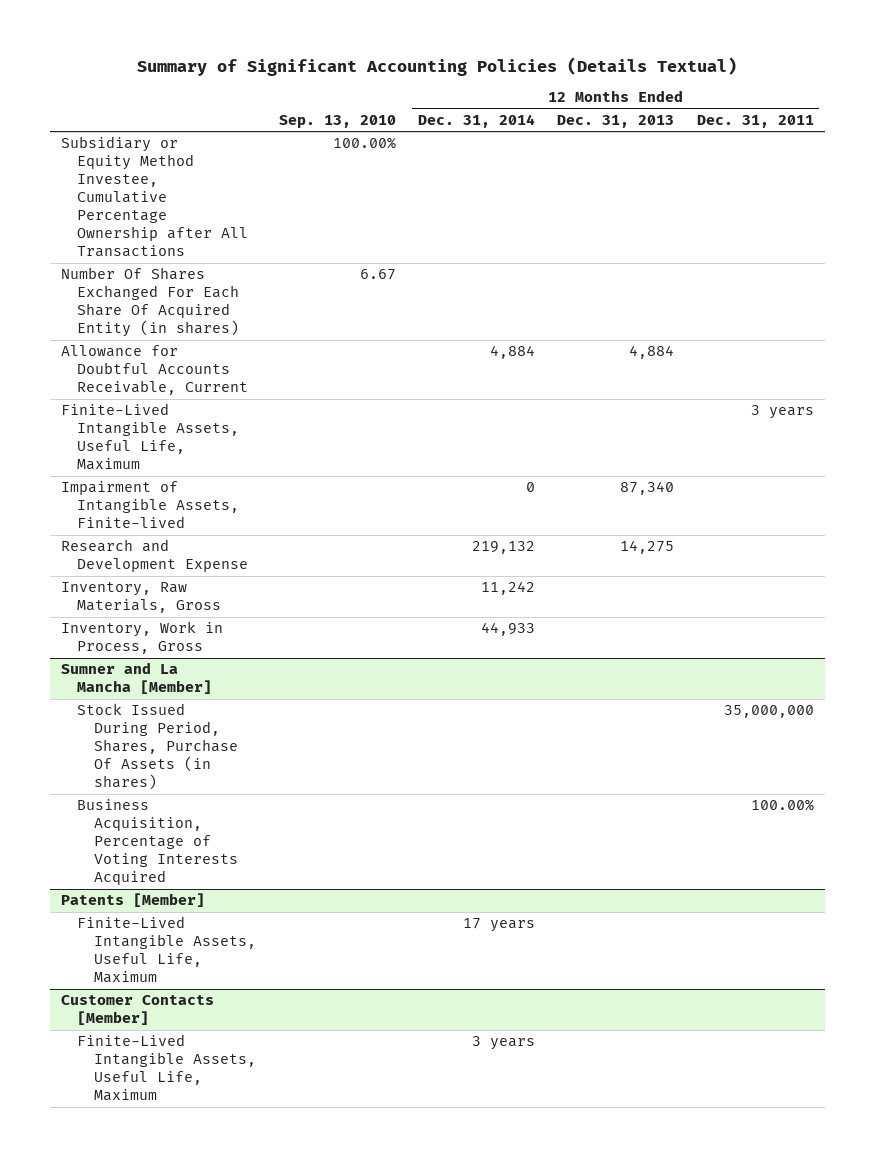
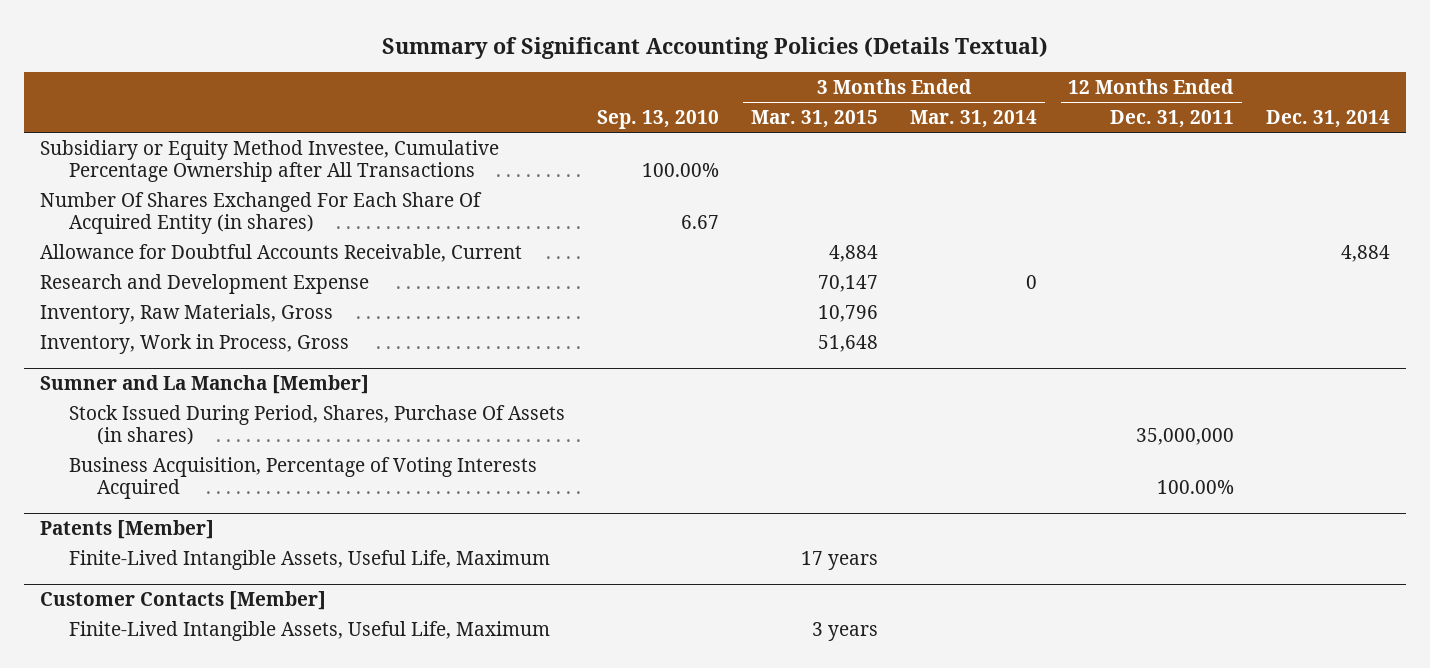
- | Sep. 13, 2010 | 12 Months Ended Dec. 31, 2014 | 12 Months Ended Dec. 31, 2013 | 12 Months Ended Dec. 31, 2011
+ | Sep. 13, 2010 | 3 Months Ended Mar. 31, 2015 | 3 Months Ended Mar. 31, 2014 | 12 Months Ended Dec. 31, 2011 | Dec. 31, 2014
- Finite-Lived Intangible Assets, Useful Life, Maximum | | | | 3 years
- Impairment of Intangible Assets, Finite-lived | | 0 | 87,340 |

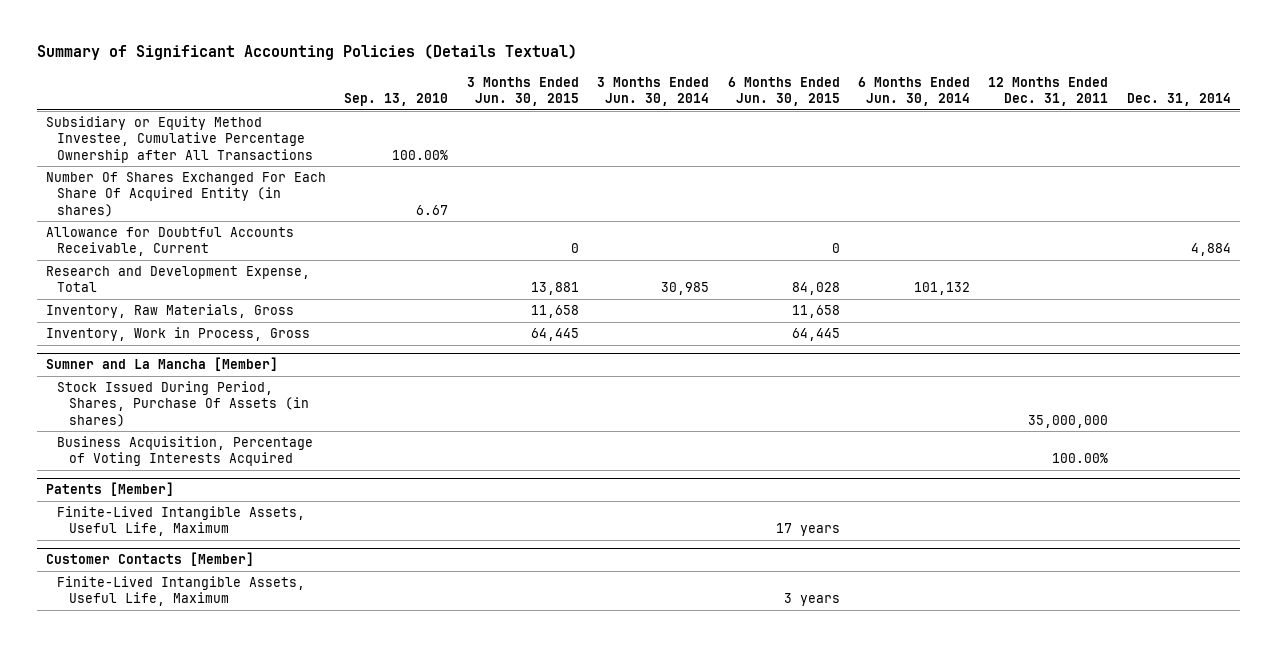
- | Sep. 13, 2010 | 3 Months Ended Mar. 31, 2015 | 3 Months Ended Mar. 31, 2014 | 12 Months Ended Dec. 31, 2011 | Dec. 31, 2014
+ | Sep. 13, 2010 | 3 Months Ended Jun. 30, 2015 | 3 Months Ended Jun. 30, 2014 | 6 Months Ended Jun. 30, 2015 | 6 Months Ended Jun. 30, 2014 | 12 Months Ended Dec. 31, 2011 | Dec. 31, 2014
- Research and Development Expense | | 70,147 | 0 | |
+ Research and Development Expense, Total | | 13,881 | 30,985 | 84,028 | 101,132 | |

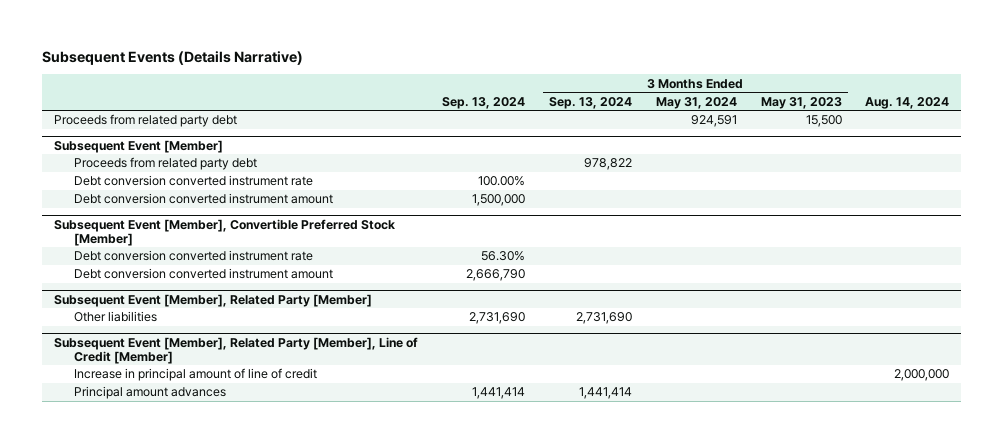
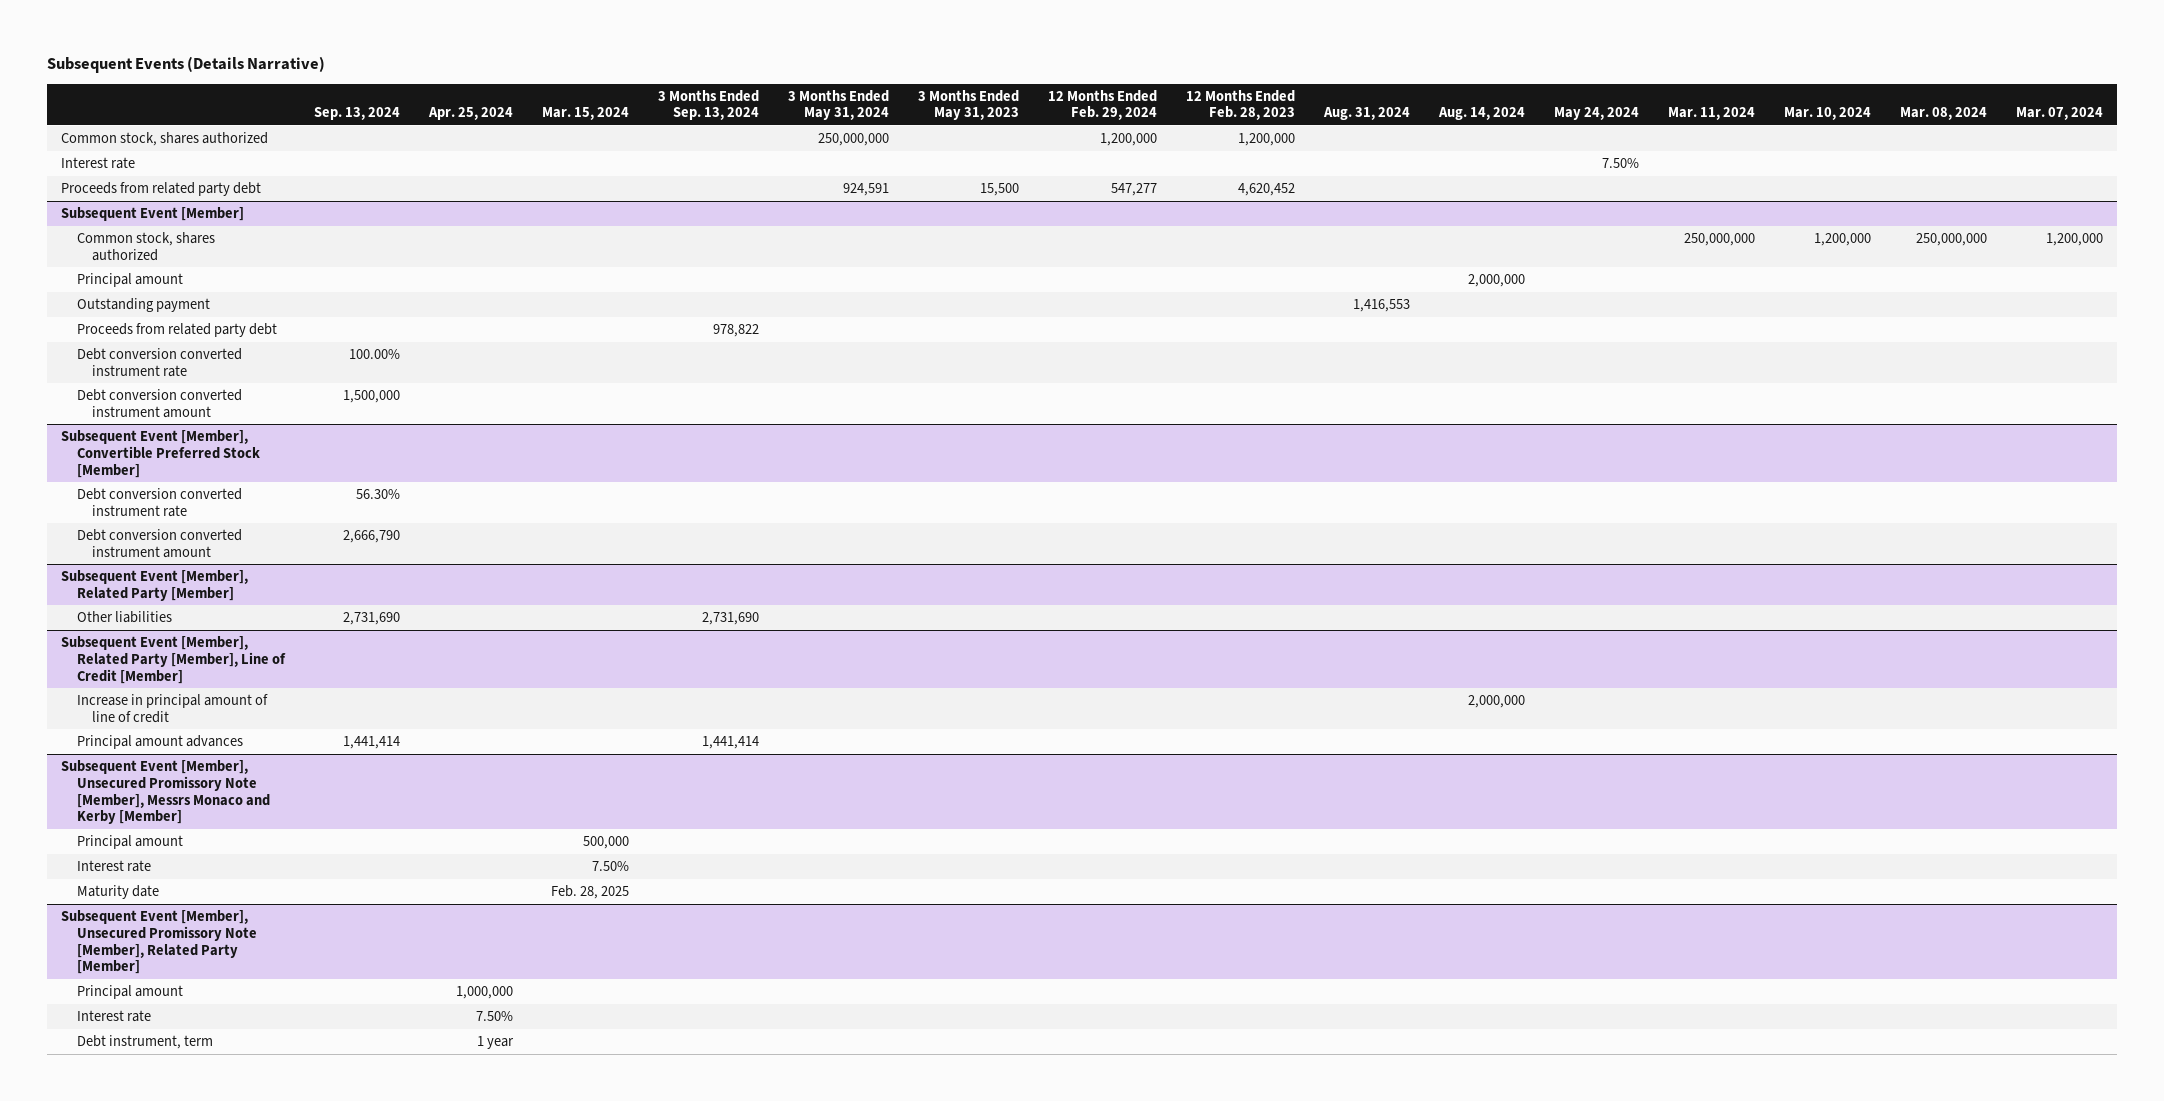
- | Sep. 13, 2024 | 3 Months Ended Sep. 13, 2024 | 3 Months Ended May 31, 2024 | 3 Months Ended May 31, 2023 | Aug. 14, 2024
+ | Sep. 13, 2024 | Apr. 25, 2024 | Mar. 15, 2024 | 3 Months Ended Sep. 13, 2024 | 3 Months Ended May 31, 2024 | 3 Months Ended May 31, 2023 | 12 Months Ended Feb. 29, 2024 | 12 Months Ended Feb. 28, 2023 | Aug. 31, 2024 | Aug. 14, 2024 | May 24, 2024 | Mar. 11, 2024 | Mar. 10, 2024 | Mar. 08, 2024 | Mar. 07, 2024
+ Common stock, shares authorized | | | | | 250,000,000 | | 1,200,000 | 1,200,000 | | | | | | |
+ Interest rate | | | | | | | | | | | 7.50% | | | |
@ Subsequent Event [Member]
+ Common stock, shares authorized | | | | | | | | | | | | 250,000,000 | 1,200,000 | 250,000,000 | 1,200,000
+ Principal amount | | | | | | | | | | 2,000,000 | | | | |
+ Outstanding payment | | | | | | | | | 1,416,553 | | | | | |
+ Subsequent Event [Member], Unsecured Promissory Note [Member], Messrs Monaco and Kerby [Member]
+ Principal amount | | | 500,000 | | | | | | | | | | | |
+ Interest rate | | | 7.50% | | | | | | | | | | | |
+ Maturity date | | | Feb. 28, 2025 | | | | | | | | | | | |
+ Subsequent Event [Member], Unsecured Promissory Note [Member], Related Party [Member]
+ Principal amount | | 1,000,000 | | | | | | | | | | | | |
+ Interest rate | | 7.50% | | | | | | | | | | | | |
+ Debt instrument, term | | 1 year | | | | | | | | | | | | |

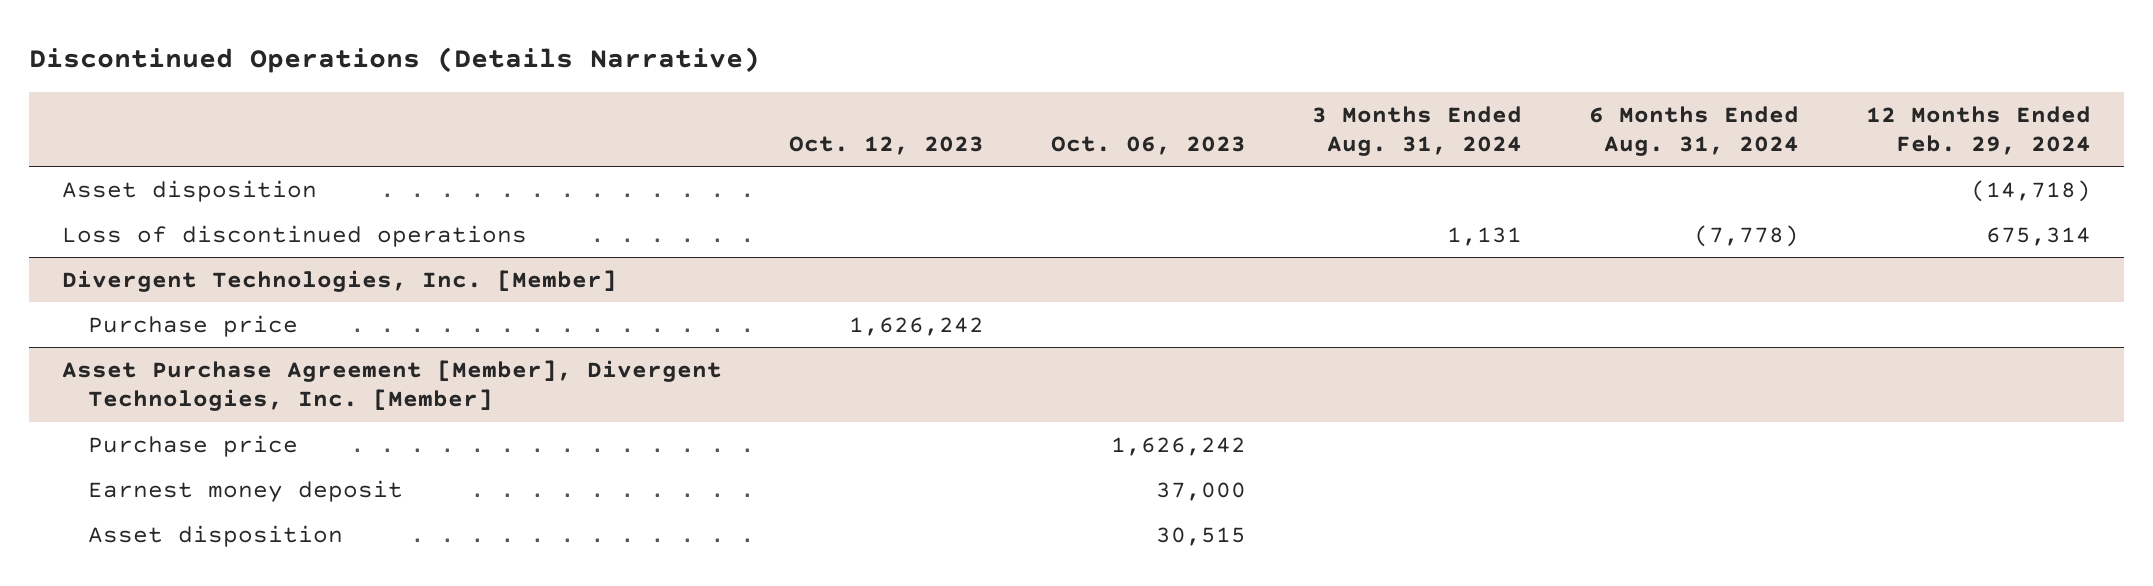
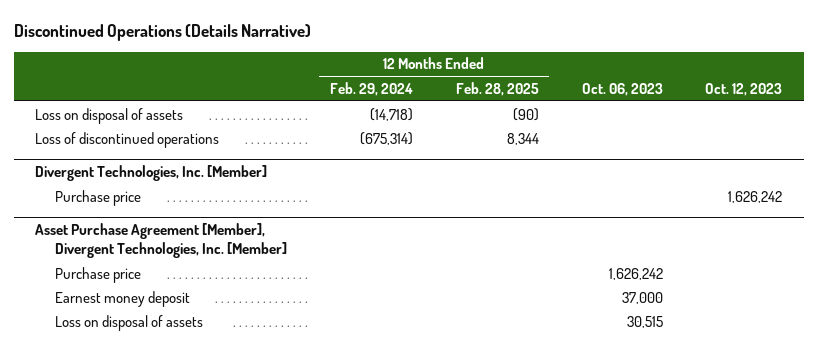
- | Oct. 12, 2023 | Oct. 06, 2023 | 3 Months Ended Aug. 31, 2024 | 6 Months Ended Aug. 31, 2024 | 12 Months Ended Feb. 29, 2024
+ | 12 Months Ended Feb. 29, 2024 | 12 Months Ended Feb. 28, 2025 | Oct. 06, 2023 | Oct. 12, 2023
- Asset disposition | | | | | (14,718)
- Loss of discontinued operations | | | 1,131 | (7,778) | 675,314
+ Loss on disposal of assets | (14,718) | (90) | |
+ Loss of discontinued operations | (675,314) | 8,344 | |
@ Asset Purchase Agreement [Member], Divergent Technologies, Inc. [Member]
- Asset disposition | | 30,515 | | |
+ Loss on disposal of assets | | | 30,515 |

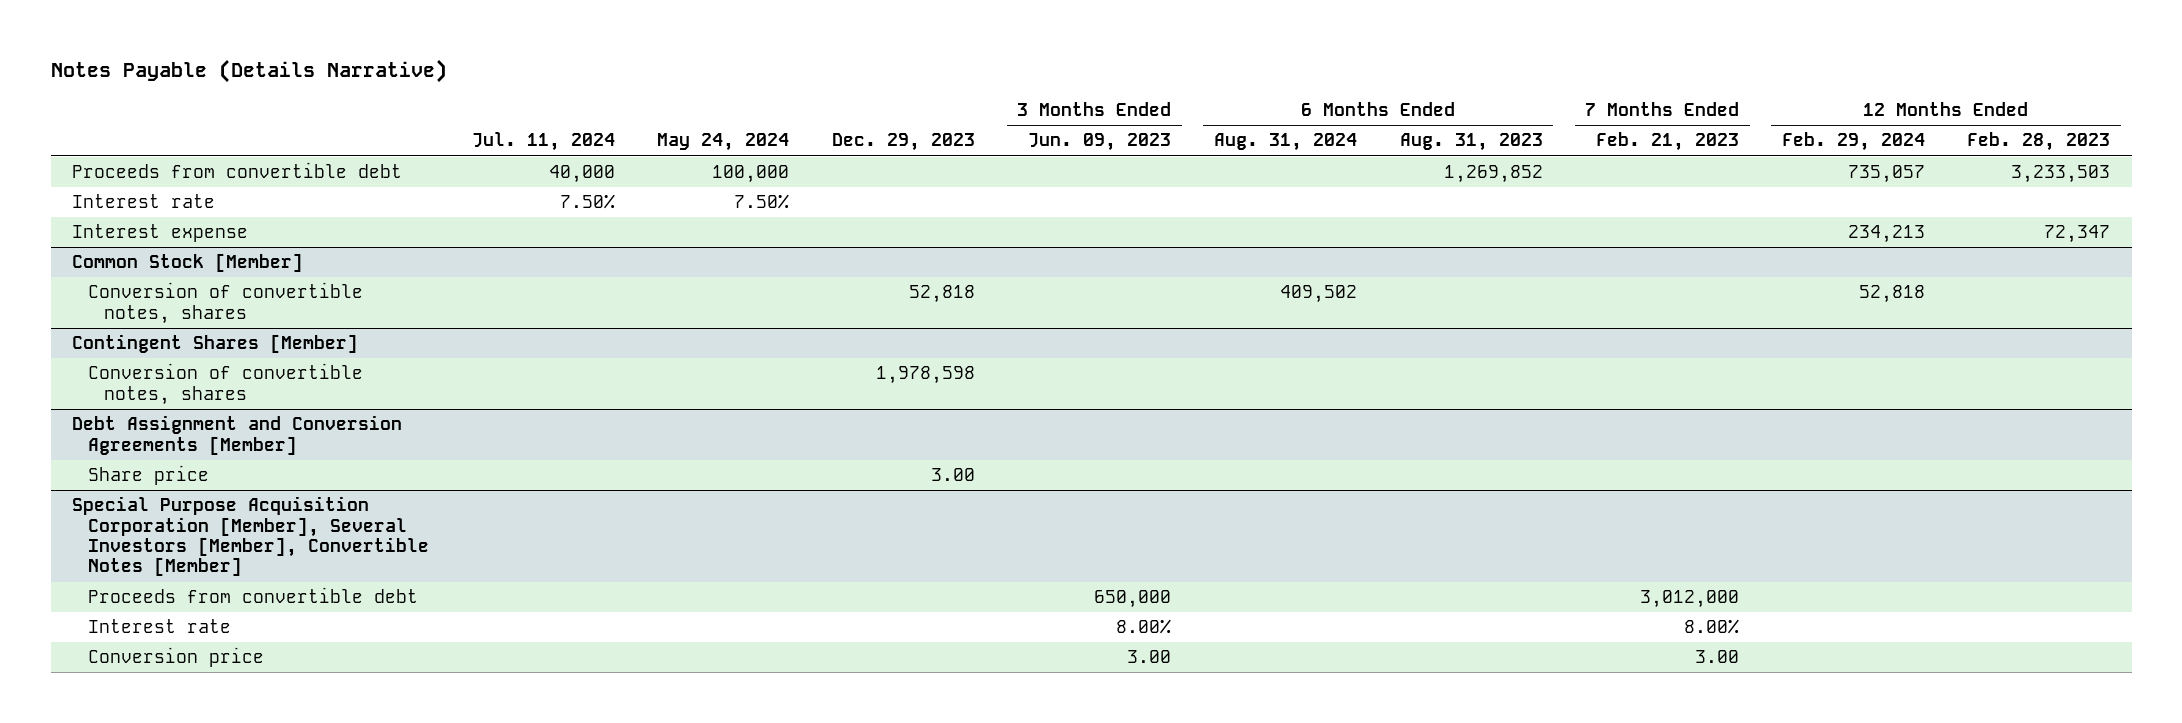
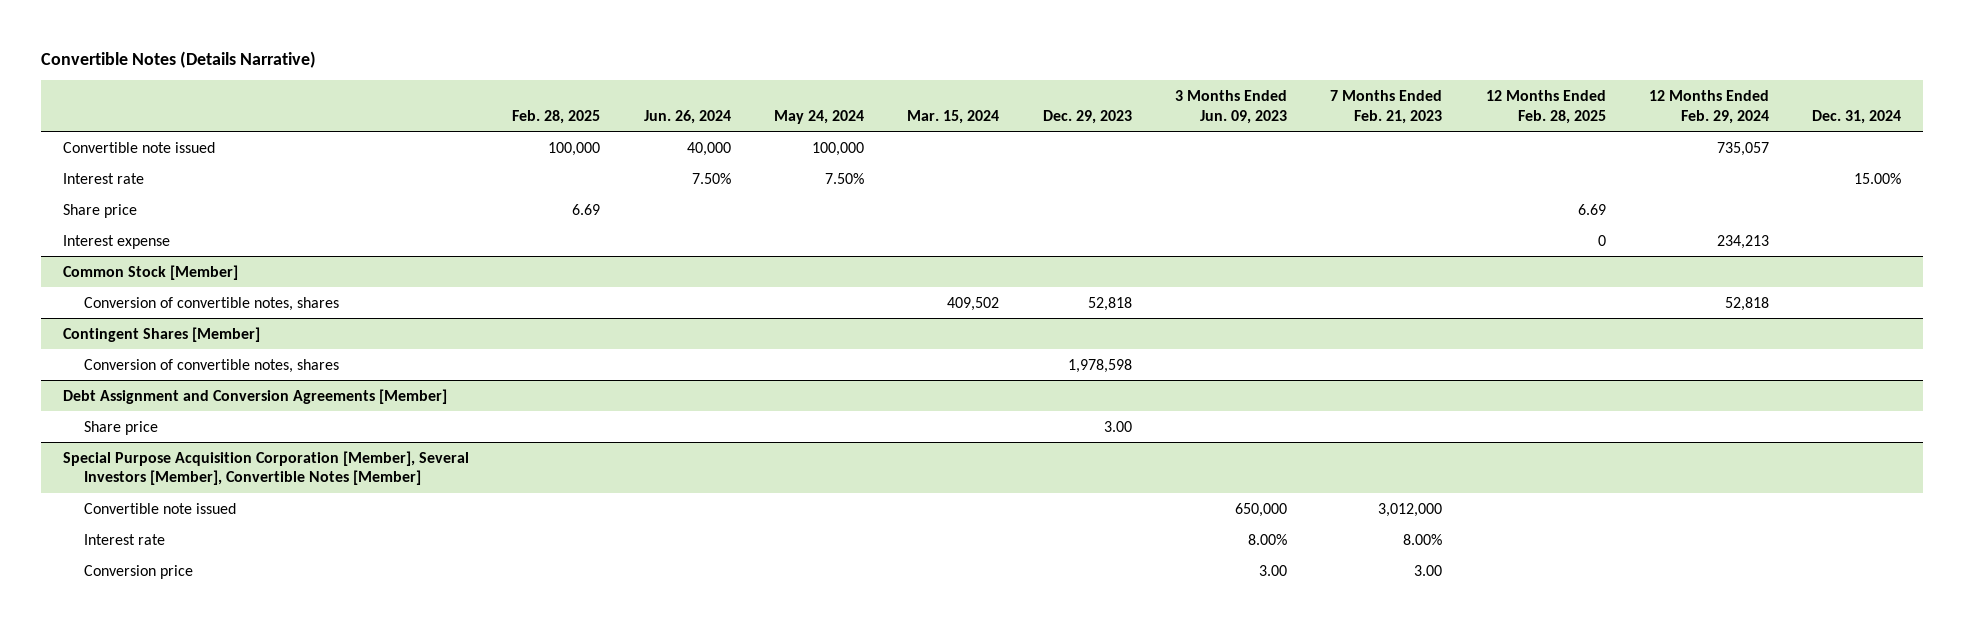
- Notes Payable (Details Narrative)
+ Convertible Notes (Details Narrative)
- | Jul. 11, 2024 | May 24, 2024 | Dec. 29, 2023 | 3 Months Ended Jun. 09, 2023 | 6 Months Ended Aug. 31, 2024 | 6 Months Ended Aug. 31, 2023 | 7 Months Ended Feb. 21, 2023 | 12 Months Ended Feb. 29, 2024 | 12 Months Ended Feb. 28, 2023
+ | Feb. 28, 2025 | Jun. 26, 2024 | May 24, 2024 | Mar. 15, 2024 | Dec. 29, 2023 | 3 Months Ended Jun. 09, 2023 | 7 Months Ended Feb. 21, 2023 | 12 Months Ended Feb. 28, 2025 | 12 Months Ended Feb. 29, 2024 | Dec. 31, 2024
- Proceeds from convertible debt | 40,000 | 100,000 | | | | 1,269,852 | | 735,057 | 3,233,503
+ Convertible note issued | 100,000 | 40,000 | 100,000 | | | | | | 735,057 |
+ Share price | 6.69 | | | | | | | 6.69 | |
@ Special Purpose Acquisition Corporation [Member], Several Investors [Member], Convertible Notes [Member]
- Proceeds from convertible debt | | | | 650,000 | | | 3,012,000 | |
+ Convertible note issued | | | | | | 650,000 | 3,012,000 | | |

